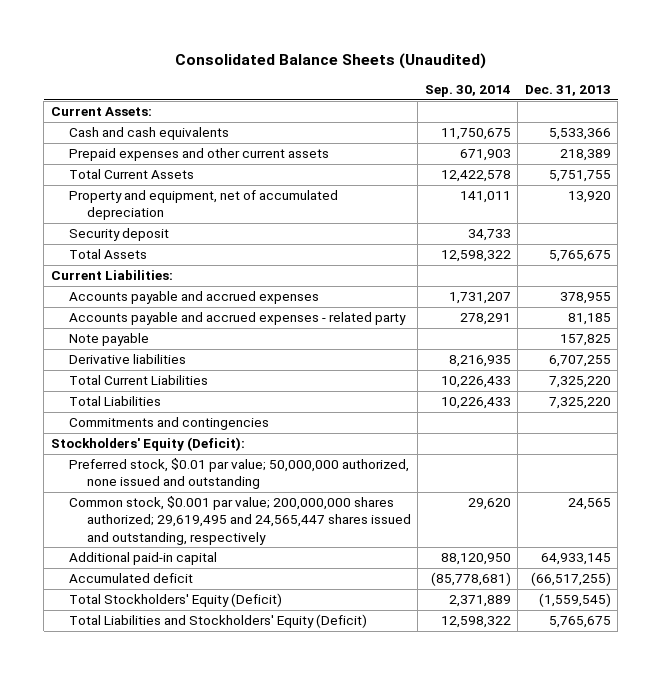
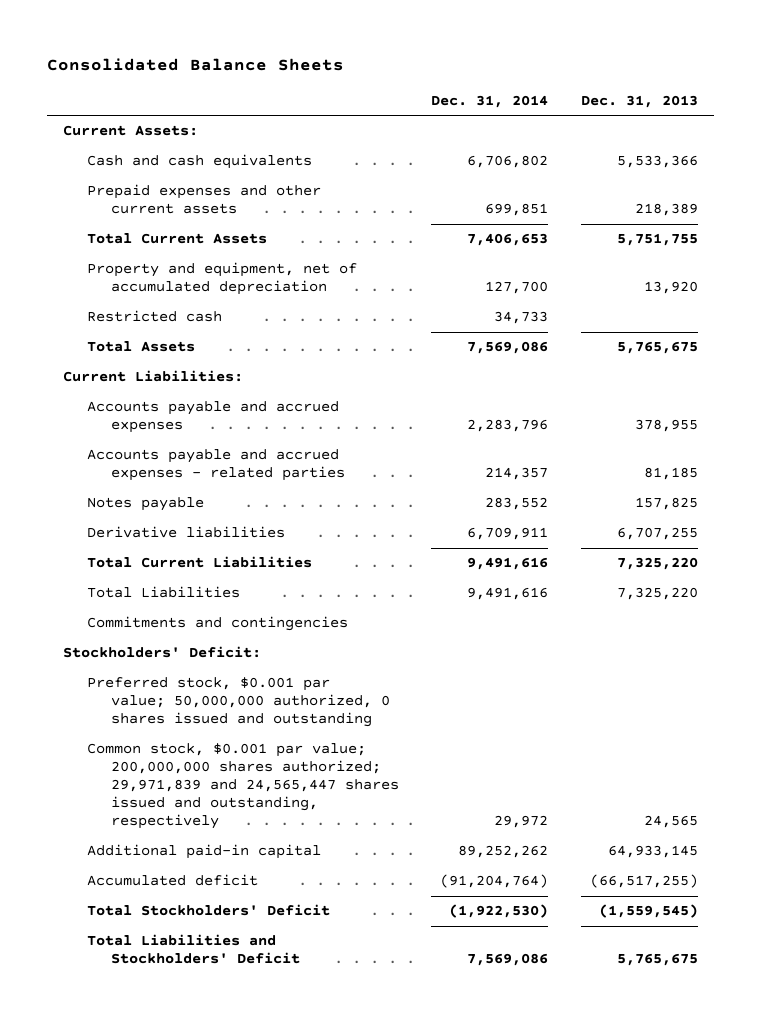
- Consolidated Balance Sheets (Unaudited)
+ Consolidated Balance Sheets
- | Sep. 30, 2014 | Dec. 31, 2013
+ | Dec. 31, 2014 | Dec. 31, 2013
- Security deposit | 34,733 |
+ Restricted cash | 34,733 |
- Accounts payable and accrued expenses - related party | 278,291 | 81,185
- Note payable | | 157,825
+ Accounts payable and accrued expenses - related parties | 214,357 | 81,185
+ Notes payable | 283,552 | 157,825
- Stockholders' Equity (Deficit):
- Preferred stock, $0.01 par value; 50,000,000 authorized, none issued and outstanding
- Common stock, $0.001 par value; 200,000,000 shares authorized; 29,619,495 and 24,565,447 shares issued and outstanding, respectively | 29,620 | 24,565
+ Stockholders' Deficit:
+ Preferred stock, $0.001 par value; 50,000,000 authorized, 0 shares issued and outstanding
+ Common stock, $0.001 par value; 200,000,000 shares authorized; 29,971,839 and 24,565,447 shares issued and outstanding, respectively | 29,972 | 24,565
- Total Stockholders' Equity (Deficit) | 2,371,889 | (1,559,545)
- Total Liabilities and Stockholders' Equity (Deficit) | 12,598,322 | 5,765,675
+ Total Stockholders' Deficit | (1,922,530) | (1,559,545)
+ Total Liabilities and Stockholders' Deficit | 7,569,086 | 5,765,675

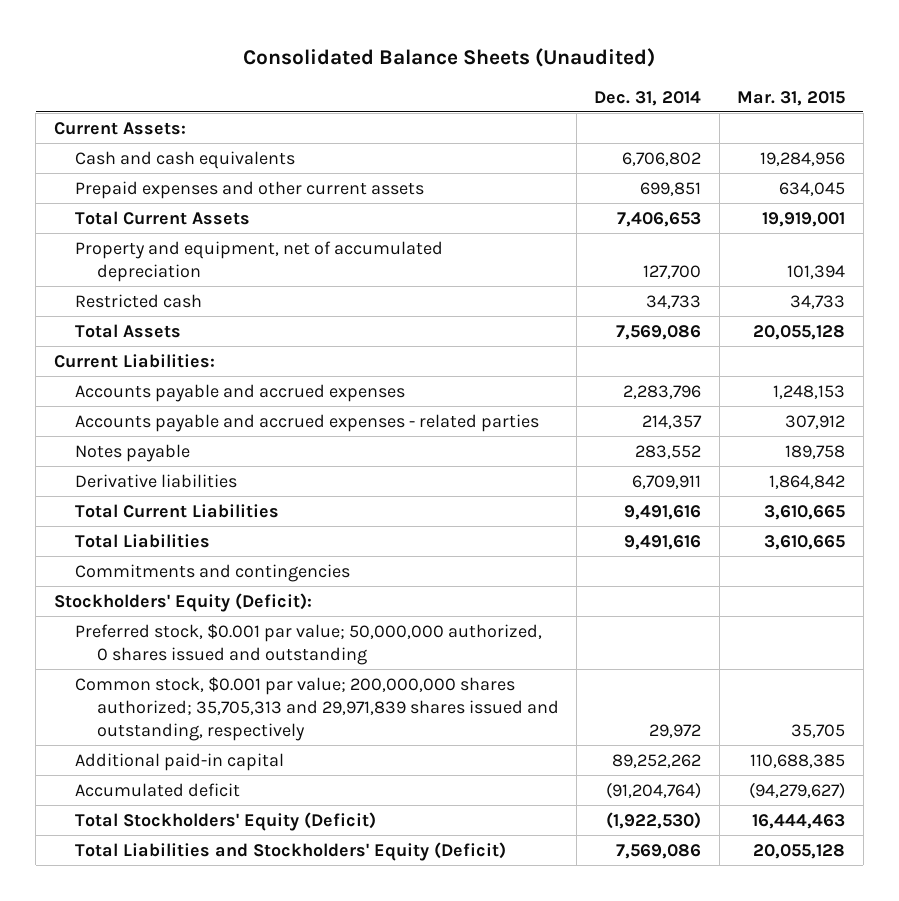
- Consolidated Balance Sheets
+ Consolidated Balance Sheets (Unaudited)
- | Dec. 31, 2014 | Dec. 31, 2013
+ | Dec. 31, 2014 | Mar. 31, 2015
- Stockholders' Deficit:
+ Stockholders' Equity (Deficit):
- Common stock, $0.001 par value; 200,000,000 shares authorized; 29,971,839 and 24,565,447 shares issued and outstanding, respectively | 29,972 | 24,565
+ Common stock, $0.001 par value; 200,000,000 shares authorized; 35,705,313 and 29,971,839 shares issued and outstanding, respectively | 29,972 | 35,705
- Total Stockholders' Deficit | (1,922,530) | (1,559,545)
- Total Liabilities and Stockholders' Deficit | 7,569,086 | 5,765,675
+ Total Stockholders' Equity (Deficit) | (1,922,530) | 16,444,463
+ Total Liabilities and Stockholders' Equity (Deficit) | 7,569,086 | 20,055,128

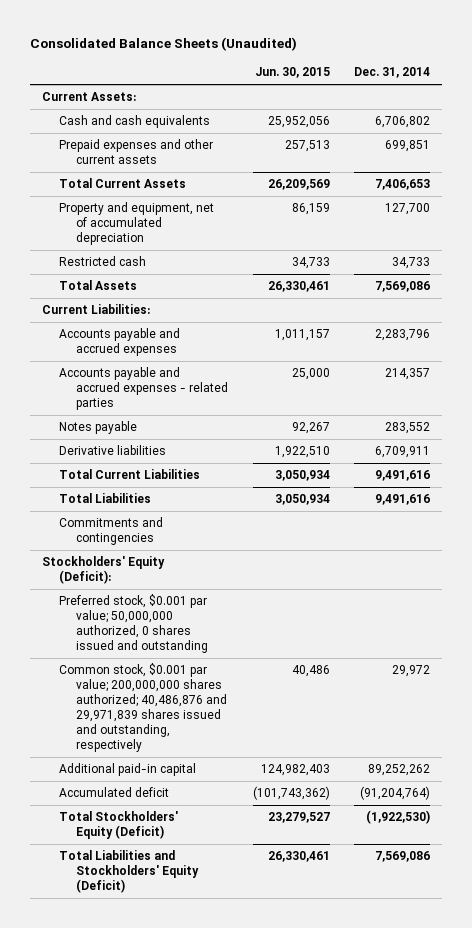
- | Dec. 31, 2014 | Mar. 31, 2015
+ | Jun. 30, 2015 | Dec. 31, 2014
- Common stock, $0.001 par value; 200,000,000 shares authorized; 35,705,313 and 29,971,839 shares issued and outstanding, respectively | 29,972 | 35,705
+ Common stock, $0.001 par value; 200,000,000 shares authorized; 40,486,876 and 29,971,839 shares issued and outstanding, respectively | 40,486 | 29,972

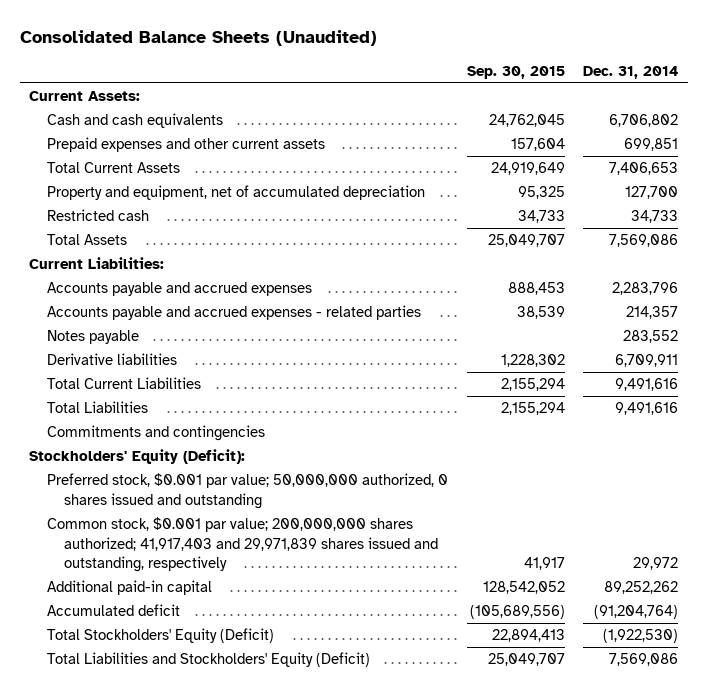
- | Jun. 30, 2015 | Dec. 31, 2014
+ | Sep. 30, 2015 | Dec. 31, 2014
- Common stock, $0.001 par value; 200,000,000 shares authorized; 40,486,876 and 29,971,839 shares issued and outstanding, respectively | 40,486 | 29,972
+ Common stock, $0.001 par value; 200,000,000 shares authorized; 41,917,403 and 29,971,839 shares issued and outstanding, respectively | 41,917 | 29,972

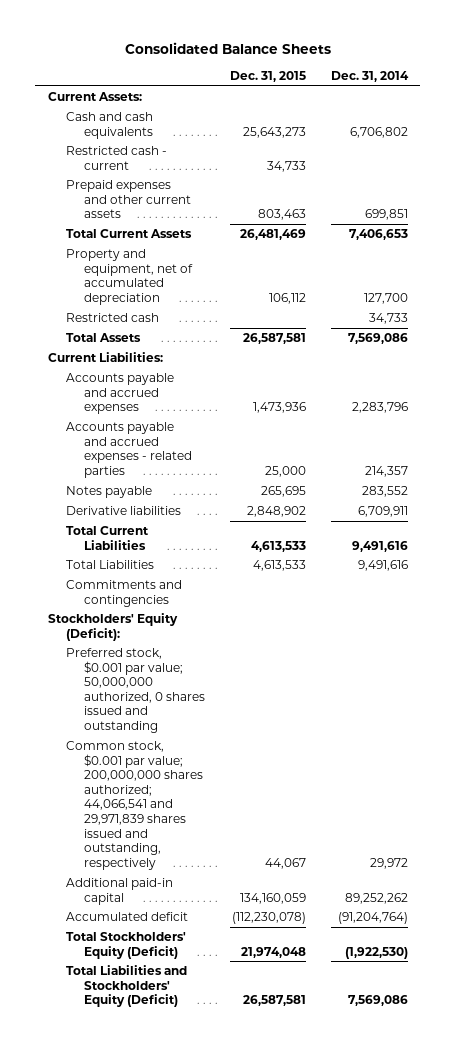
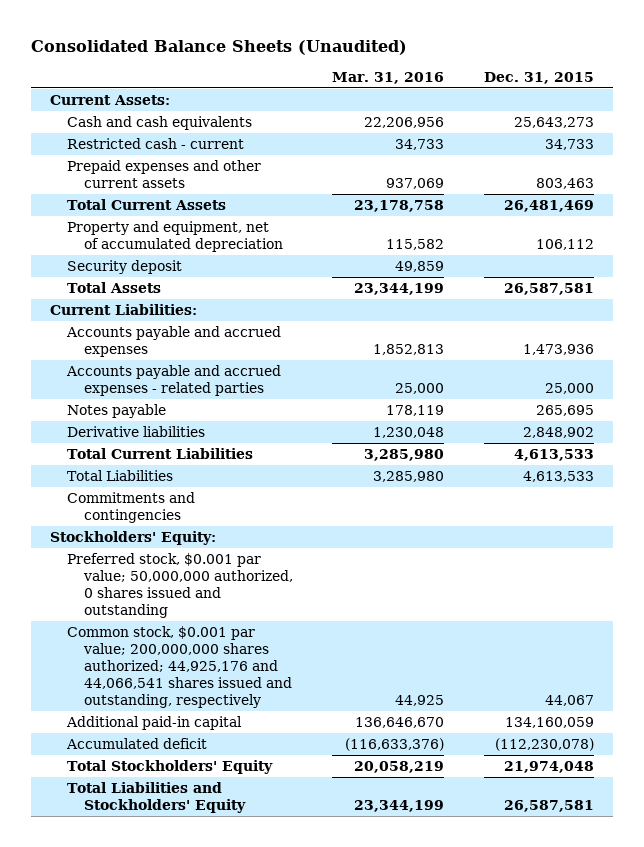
- Consolidated Balance Sheets
+ Consolidated Balance Sheets (Unaudited)
- | Dec. 31, 2015 | Dec. 31, 2014
+ | Mar. 31, 2016 | Dec. 31, 2015
- Restricted cash | | 34,733
+ Security deposit | 49,859 |
- Stockholders' Equity (Deficit):
+ Stockholders' Equity:
- Common stock, $0.001 par value; 200,000,000 shares authorized; 44,066,541 and 29,971,839 shares issued and outstanding, respectively | 44,067 | 29,972
+ Common stock, $0.001 par value; 200,000,000 shares authorized; 44,925,176 and 44,066,541 shares issued and outstanding, respectively | 44,925 | 44,067
- Total Stockholders' Equity (Deficit) | 21,974,048 | (1,922,530)
- Total Liabilities and Stockholders' Equity (Deficit) | 26,587,581 | 7,569,086
+ Total Stockholders' Equity | 20,058,219 | 21,974,048
+ Total Liabilities and Stockholders' Equity | 23,344,199 | 26,587,581

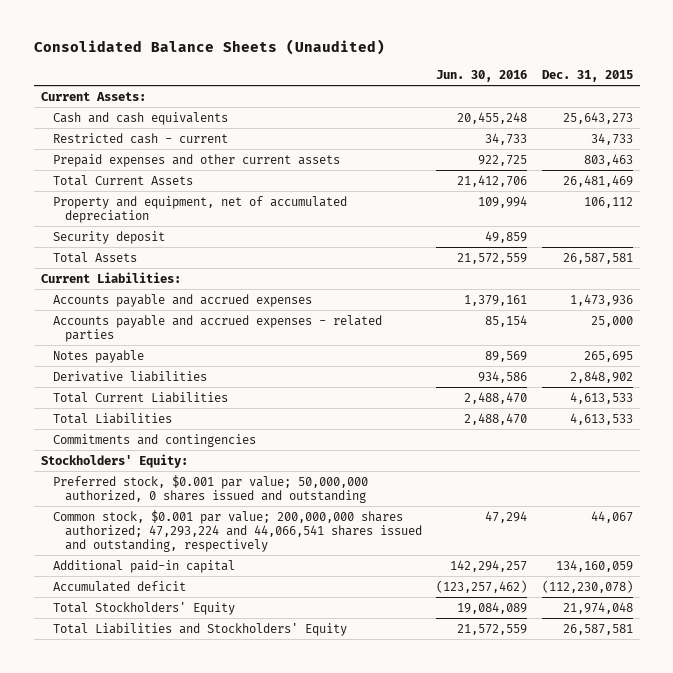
- | Mar. 31, 2016 | Dec. 31, 2015
+ | Jun. 30, 2016 | Dec. 31, 2015
- Common stock, $0.001 par value; 200,000,000 shares authorized; 44,925,176 and 44,066,541 shares issued and outstanding, respectively | 44,925 | 44,067
+ Common stock, $0.001 par value; 200,000,000 shares authorized; 47,293,224 and 44,066,541 shares issued and outstanding, respectively | 47,294 | 44,067

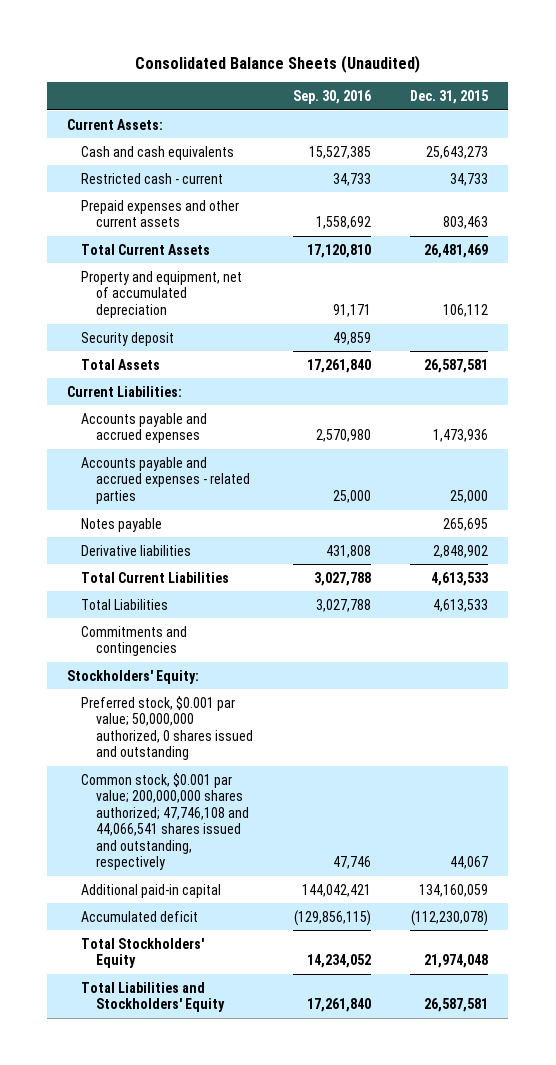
- | Jun. 30, 2016 | Dec. 31, 2015
+ | Sep. 30, 2016 | Dec. 31, 2015
- Common stock, $0.001 par value; 200,000,000 shares authorized; 47,293,224 and 44,066,541 shares issued and outstanding, respectively | 47,294 | 44,067
+ Common stock, $0.001 par value; 200,000,000 shares authorized; 47,746,108 and 44,066,541 shares issued and outstanding, respectively | 47,746 | 44,067

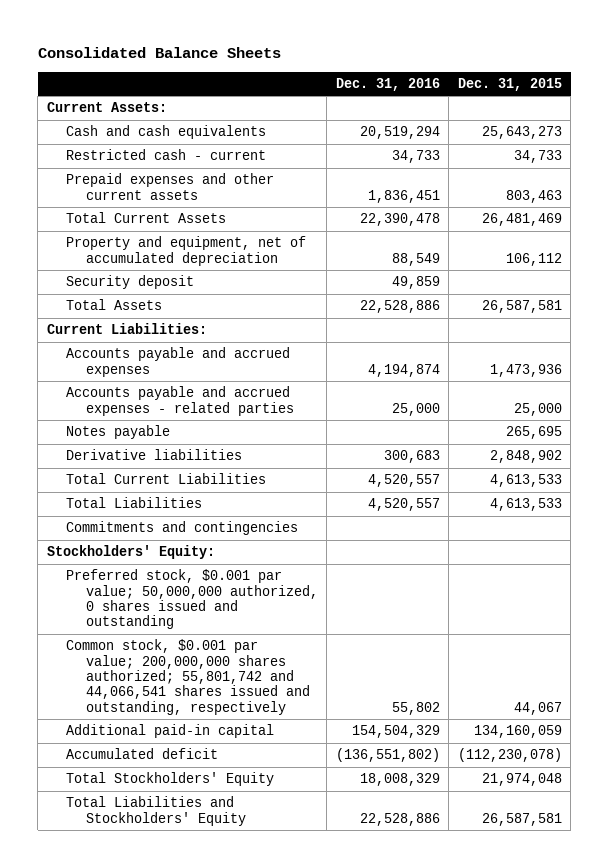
- Consolidated Balance Sheets (Unaudited)
+ Consolidated Balance Sheets
- | Sep. 30, 2016 | Dec. 31, 2015
+ | Dec. 31, 2016 | Dec. 31, 2015
- Common stock, $0.001 par value; 200,000,000 shares authorized; 47,746,108 and 44,066,541 shares issued and outstanding, respectively | 47,746 | 44,067
+ Common stock, $0.001 par value; 200,000,000 shares authorized; 55,801,742 and 44,066,541 shares issued and outstanding, respectively | 55,802 | 44,067

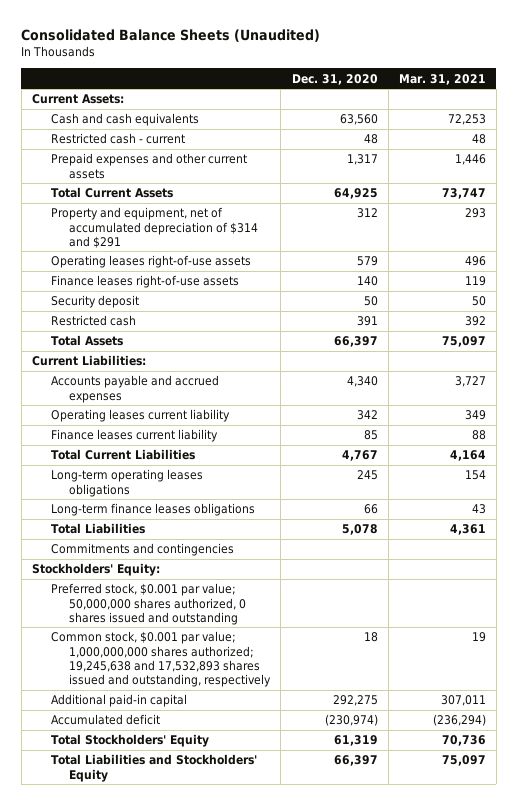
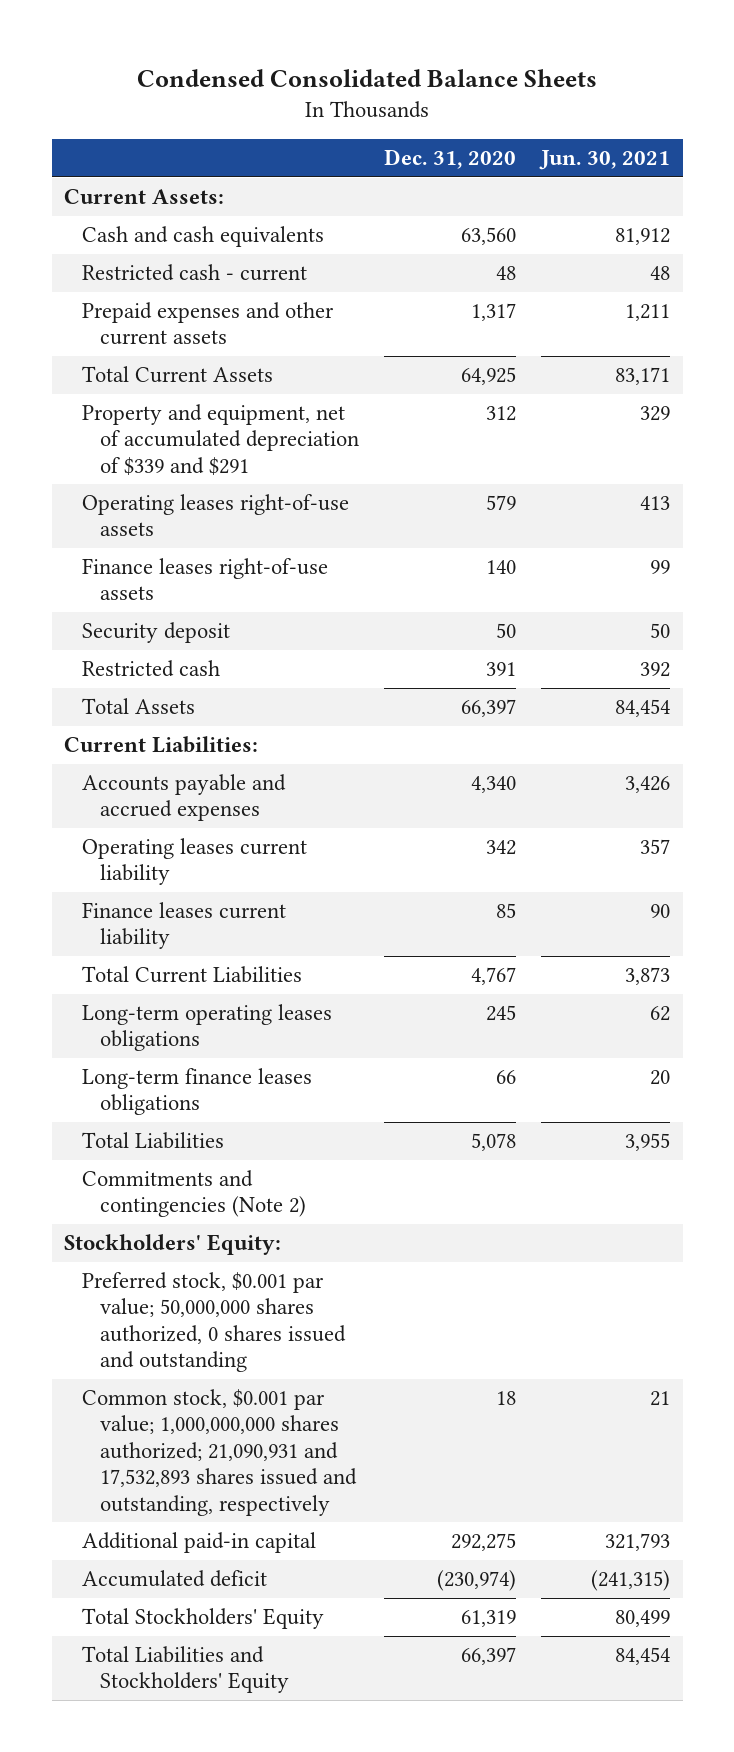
- Consolidated Balance Sheets (Unaudited)
+ Condensed Consolidated Balance Sheets
- | Dec. 31, 2020 | Mar. 31, 2021
+ | Dec. 31, 2020 | Jun. 30, 2021
- Property and equipment, net of accumulated depreciation of $314 and $291 | 312 | 293
+ Property and equipment, net of accumulated depreciation of $339 and $291 | 312 | 329
- Commitments and contingencies
+ Commitments and contingencies (Note 2)
- Common stock, $0.001 par value; 1,000,000,000 shares authorized; 19,245,638 and 17,532,893 shares issued and outstanding, respectively | 18 | 19
+ Common stock, $0.001 par value; 1,000,000,000 shares authorized; 21,090,931 and 17,532,893 shares issued and outstanding, respectively | 18 | 21

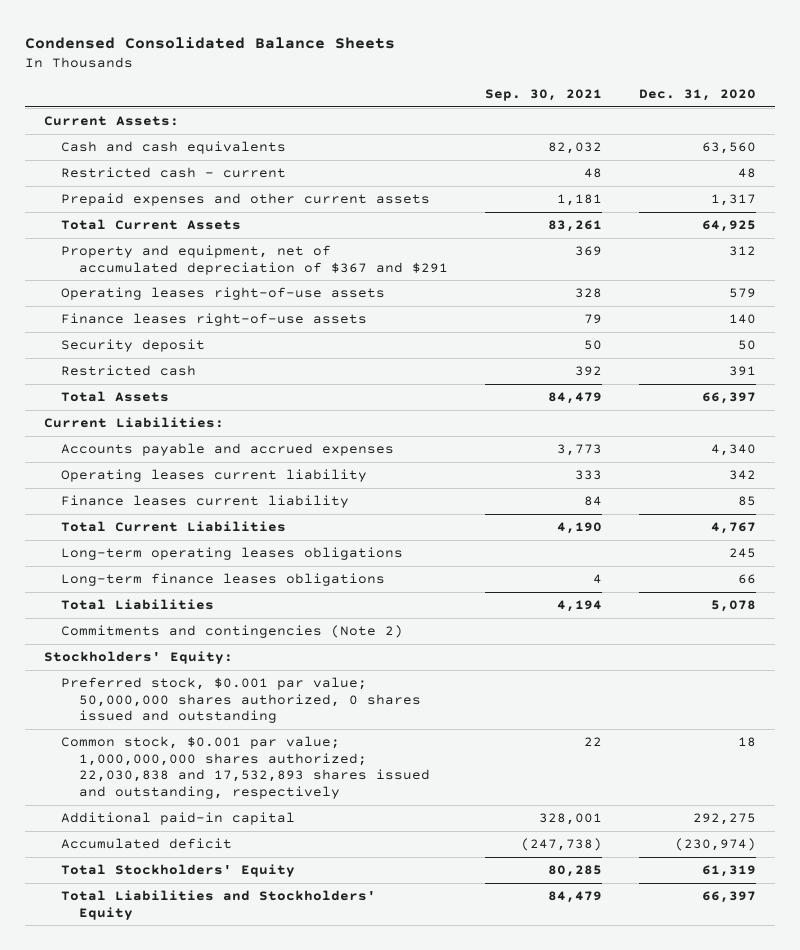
- | Dec. 31, 2020 | Jun. 30, 2021
+ | Sep. 30, 2021 | Dec. 31, 2020
- Property and equipment, net of accumulated depreciation of $339 and $291 | 312 | 329
+ Property and equipment, net of accumulated depreciation of $367 and $291 | 369 | 312
- Common stock, $0.001 par value; 1,000,000,000 shares authorized; 21,090,931 and 17,532,893 shares issued and outstanding, respectively | 18 | 21
+ Common stock, $0.001 par value; 1,000,000,000 shares authorized; 22,030,838 and 17,532,893 shares issued and outstanding, respectively | 22 | 18

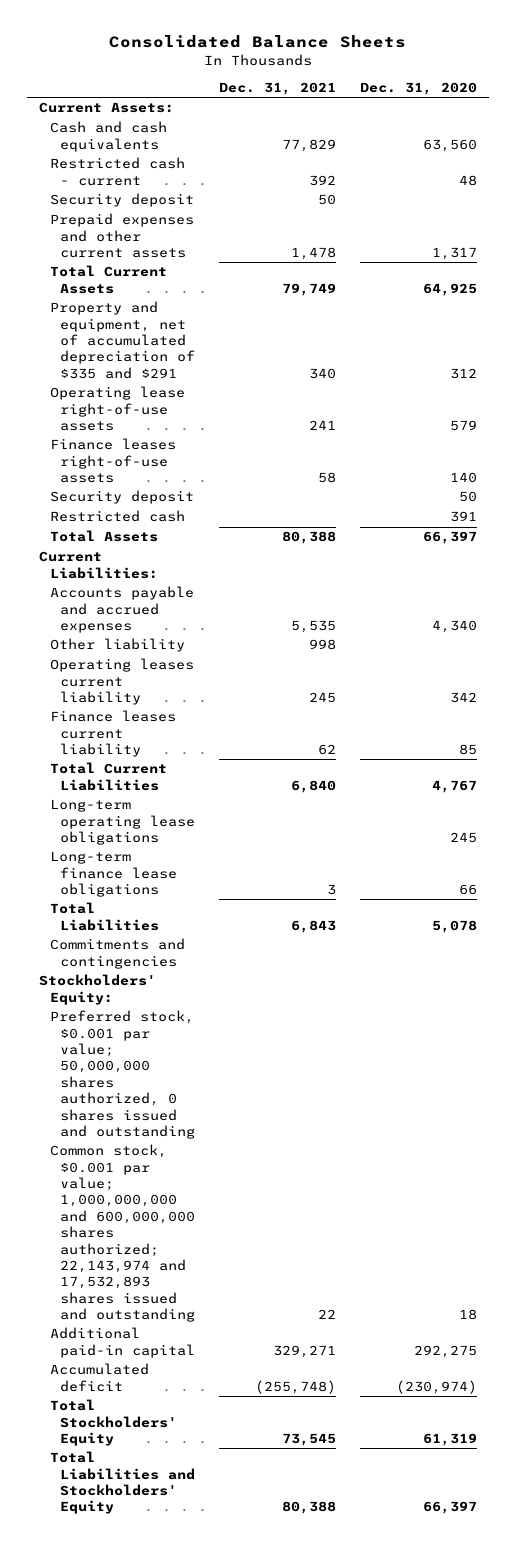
- Condensed Consolidated Balance Sheets
+ Consolidated Balance Sheets
- | Sep. 30, 2021 | Dec. 31, 2020
+ | Dec. 31, 2021 | Dec. 31, 2020
+ Security deposit | 50 |
- Property and equipment, net of accumulated depreciation of $367 and $291 | 369 | 312
- Operating leases right-of-use assets | 328 | 579
+ Property and equipment, net of accumulated depreciation of $335 and $291 | 340 | 312
+ Operating lease right-of-use assets | 241 | 579
+ Other liability | 998 |
- Long-term operating leases obligations | | 245
- Long-term finance leases obligations | 4 | 66
+ Long-term operating lease obligations | | 245
+ Long-term finance lease obligations | 3 | 66
- Commitments and contingencies (Note 2)
+ Commitments and contingencies
- Common stock, $0.001 par value; 1,000,000,000 shares authorized; 22,030,838 and 17,532,893 shares issued and outstanding, respectively | 22 | 18
+ Common stock, $0.001 par value; 1,000,000,000 and 600,000,000 shares authorized; 22,143,974 and 17,532,893 shares issued and outstanding | 22 | 18

